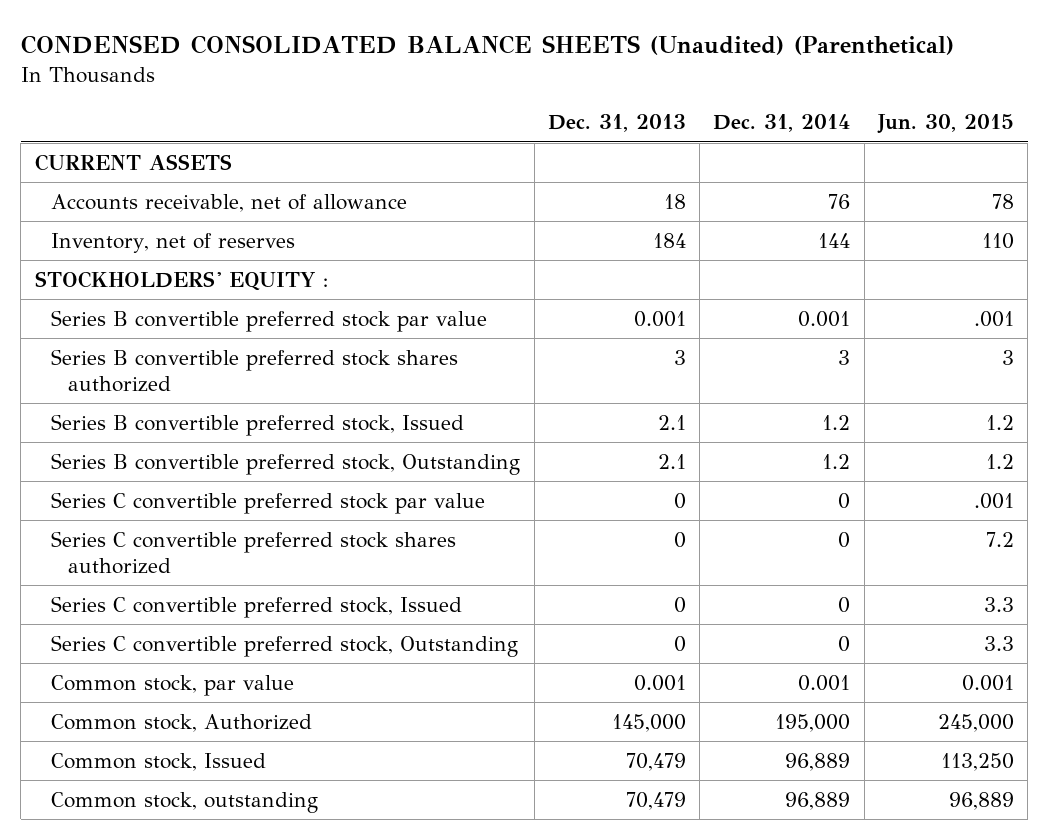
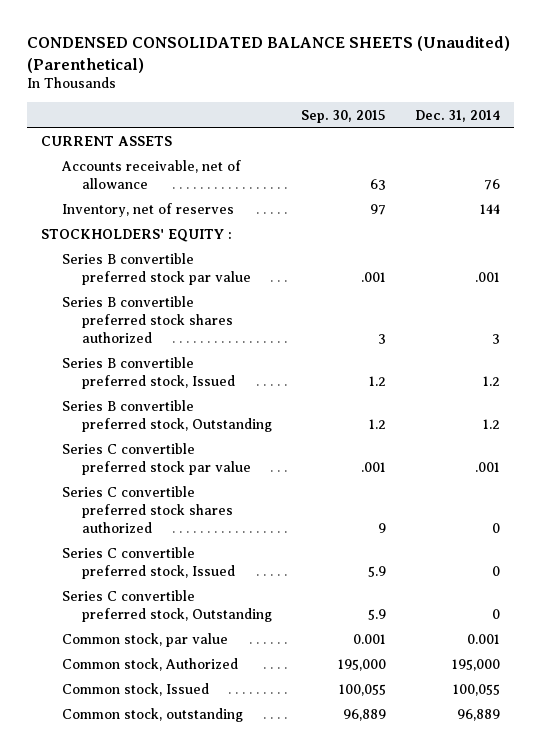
- | Dec. 31, 2013 | Dec. 31, 2014 | Jun. 30, 2015
+ | Sep. 30, 2015 | Dec. 31, 2014
- Series B convertible preferred stock par value | 0.001 | 0.001 | .001
+ Series B convertible preferred stock par value | .001 | .001
- Series C convertible preferred stock par value | 0 | 0 | .001
+ Series C convertible preferred stock par value | .001 | .001
- Common stock, Issued | 70,479 | 96,889 | 113,250
+ Common stock, Issued | 100,055 | 100,055

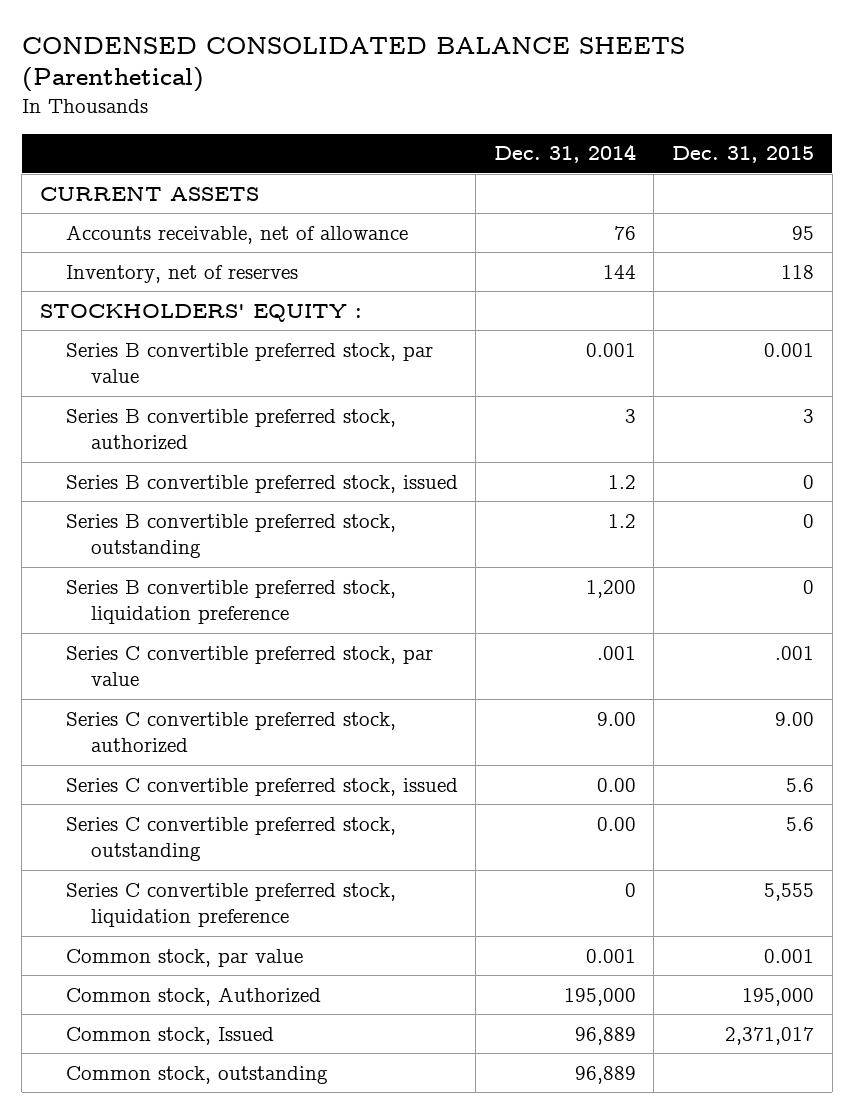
- CONDENSED CONSOLIDATED BALANCE SHEETS (Unaudited) (Parenthetical)
+ CONDENSED CONSOLIDATED BALANCE SHEETS (Parenthetical)
- | Sep. 30, 2015 | Dec. 31, 2014
+ | Dec. 31, 2014 | Dec. 31, 2015
- Series B convertible preferred stock par value | .001 | .001
- Series B convertible preferred stock shares authorized | 3 | 3
- Series B convertible preferred stock, Issued | 1.2 | 1.2
- Series B convertible preferred stock, Outstanding | 1.2 | 1.2
- Series C convertible preferred stock par value | .001 | .001
- Series C convertible preferred stock shares authorized | 9 | 0
- Series C convertible preferred stock, Issued | 5.9 | 0
- Series C convertible preferred stock, Outstanding | 5.9 | 0
+ Series B convertible preferred stock, par value | 0.001 | 0.001
+ Series B convertible preferred stock, authorized | 3 | 3
+ Series B convertible preferred stock, issued | 1.2 | 0
+ Series B convertible preferred stock, outstanding | 1.2 | 0
+ Series B convertible preferred stock, liquidation preference | 1,200 | 0
+ Series C convertible preferred stock, par value | .001 | .001
+ Series C convertible preferred stock, authorized | 9.00 | 9.00
+ Series C convertible preferred stock, issued | 0.00 | 5.6
+ Series C convertible preferred stock, outstanding | 0.00 | 5.6
+ Series C convertible preferred stock, liquidation preference | 0 | 5,555
- Common stock, Issued | 100,055 | 100,055
+ Common stock, Issued | 96,889 | 2,371,017

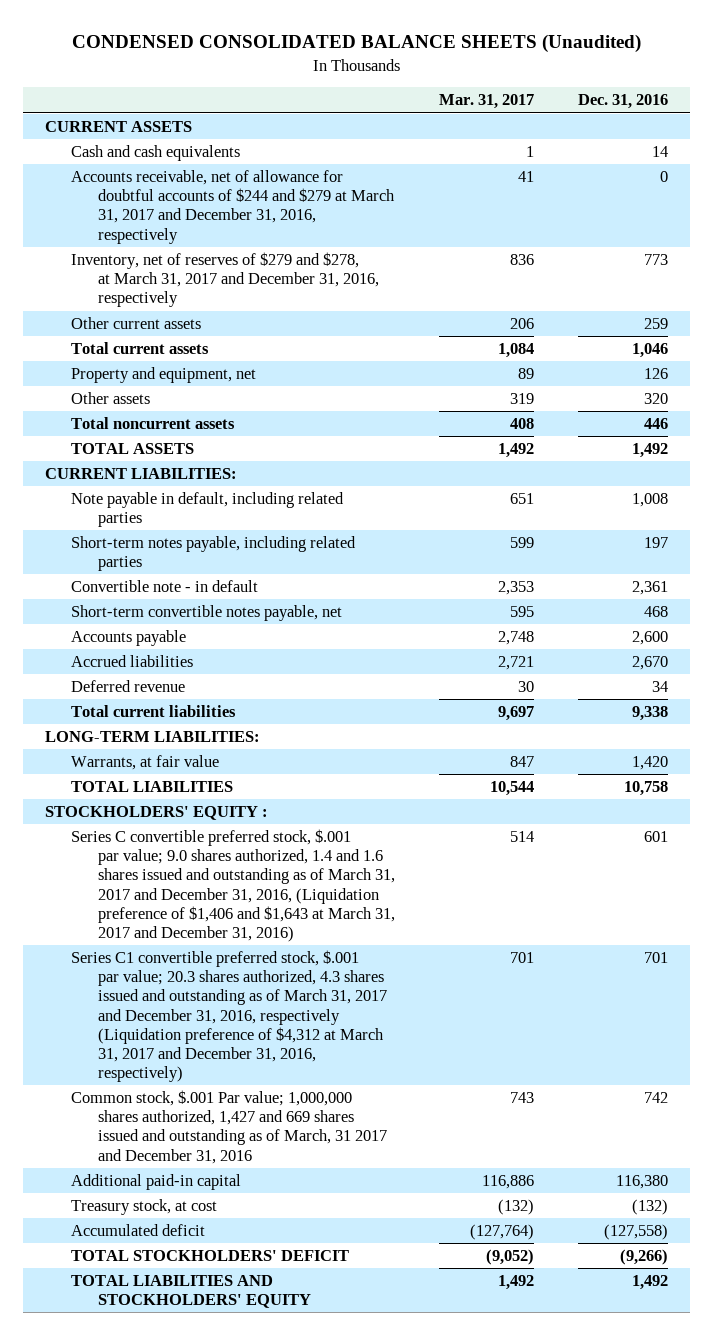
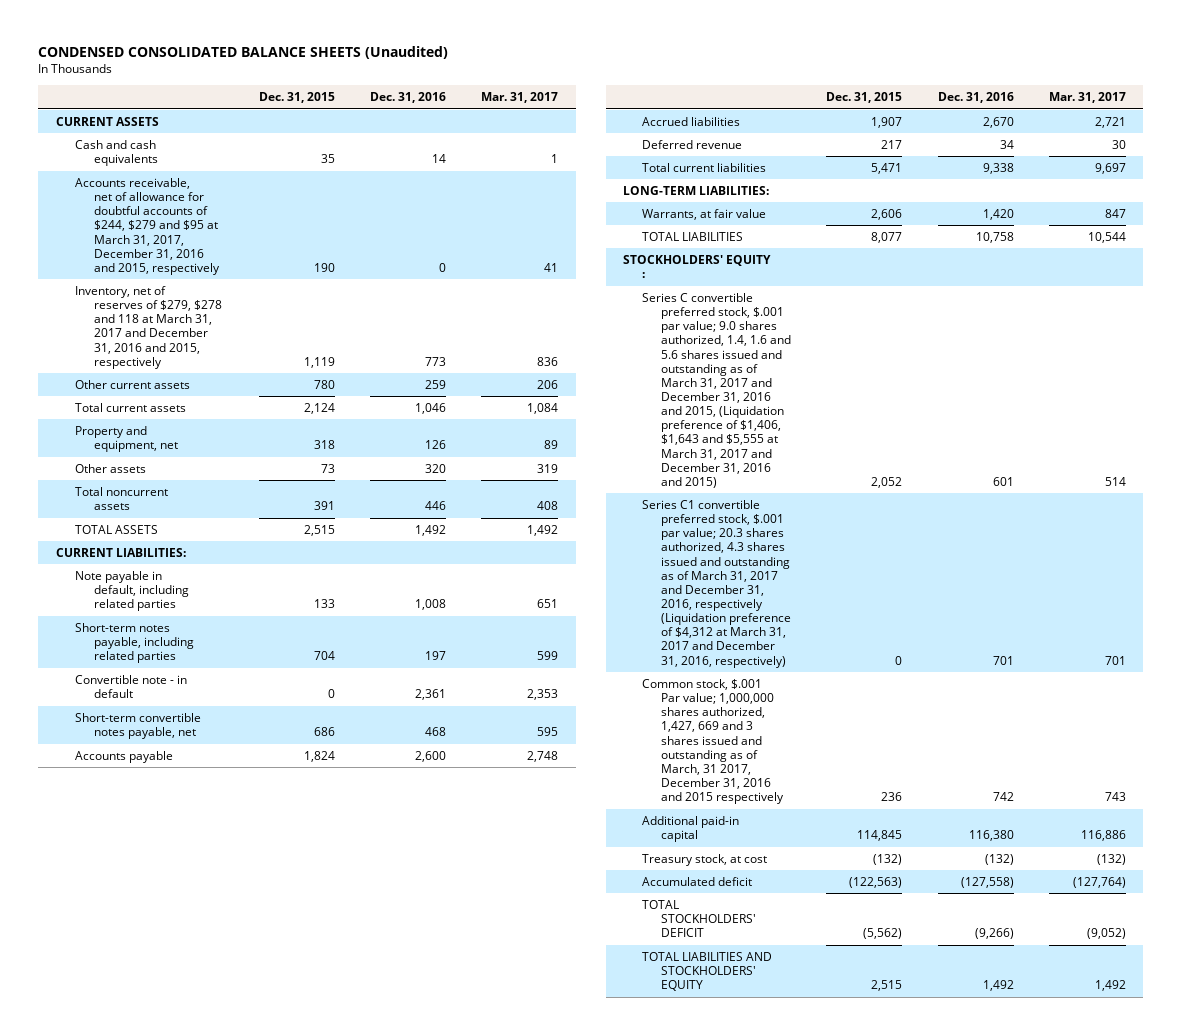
- | Mar. 31, 2017 | Dec. 31, 2016
+ | Dec. 31, 2015 | Dec. 31, 2016 | Mar. 31, 2017
- Accounts receivable, net of allowance for doubtful accounts of $244 and $279 at March 31, 2017 and December 31, 2016, respectively | 41 | 0
- Inventory, net of reserves of $279 and $278, at March 31, 2017 and December 31, 2016, respectively | 836 | 773
+ Accounts receivable, net of allowance for doubtful accounts of $244, $279 and $95 at March 31, 2017, December 31, 2016 and 2015, respectively | 190 | 0 | 41
+ Inventory, net of reserves of $279, $278 and 118 at March 31, 2017 and December 31, 2016 and 2015, respectively | 1,119 | 773 | 836
- Series C convertible preferred stock, $.001 par value; 9.0 shares authorized, 1.4 and 1.6 shares issued and outstanding as of March 31, 2017 and December 31, 2016, (Liquidation preference of $1,406 and $1,643 at March 31, 2017 and December 31, 2016) | 514 | 601
+ Series C convertible preferred stock, $.001 par value; 9.0 shares authorized, 1.4, 1.6 and 5.6 shares issued and outstanding as of March 31, 2017 and December 31, 2016 and 2015, (Liquidation preference of $1,406, $1,643 and $5,555 at March 31, 2017 and December 31, 2016 and 2015) | 2,052 | 601 | 514
- Common stock, $.001 Par value; 1,000,000 shares authorized, 1,427 and 669 shares issued and outstanding as of March, 31 2017 and December 31, 2016 | 743 | 742
+ Common stock, $.001 Par value; 1,000,000 shares authorized, 1,427, 669 and 3 shares issued and outstanding as of March, 31 2017, December 31, 2016 and 2015 respectively | 236 | 742 | 743

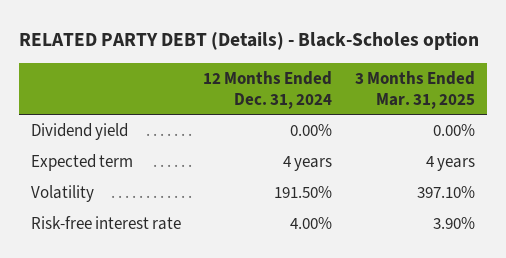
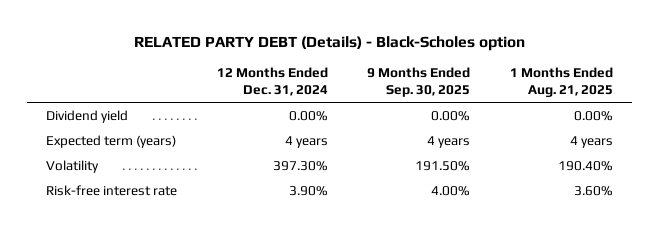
- | 12 Months Ended Dec. 31, 2024 | 3 Months Ended Mar. 31, 2025
+ | 12 Months Ended Dec. 31, 2024 | 9 Months Ended Sep. 30, 2025 | 1 Months Ended Aug. 21, 2025
- Expected term | 4 years | 4 years
- Volatility | 191.50% | 397.10%
- Risk-free interest rate | 4.00% | 3.90%
+ Expected term (years) | 4 years | 4 years | 4 years
+ Volatility | 397.30% | 191.50% | 190.40%
+ Risk-free interest rate | 3.90% | 4.00% | 3.60%

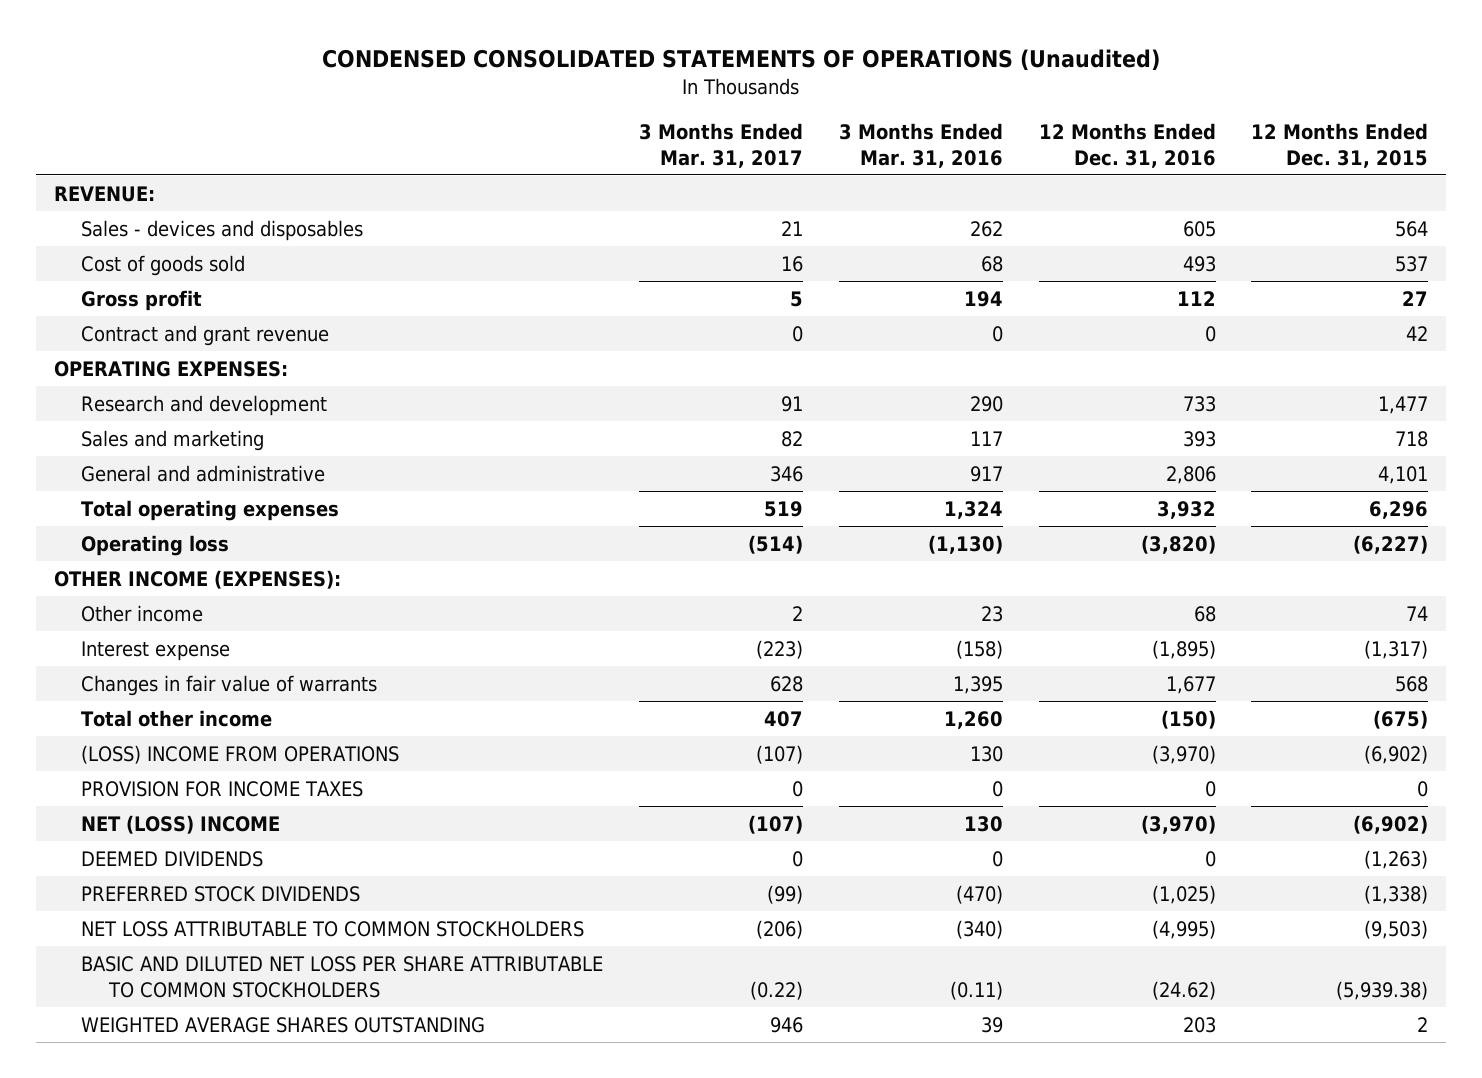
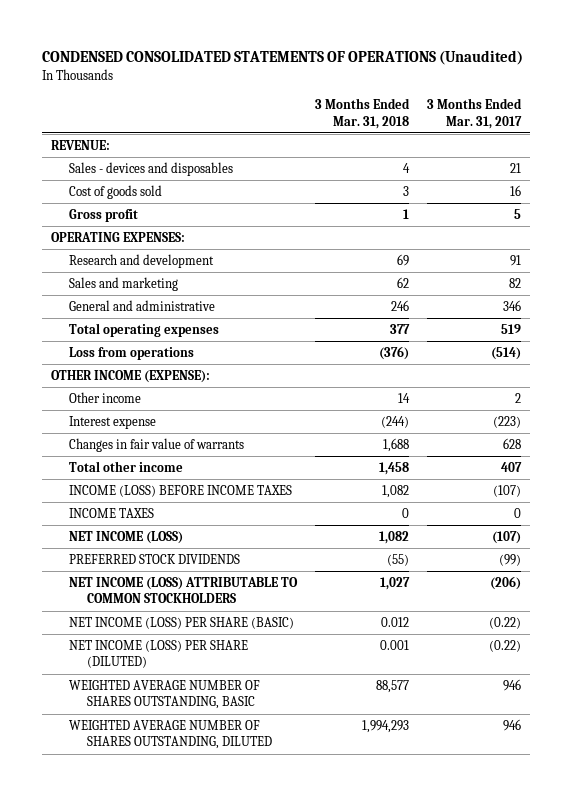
- | 3 Months Ended Mar. 31, 2017 | 3 Months Ended Mar. 31, 2016 | 12 Months Ended Dec. 31, 2016 | 12 Months Ended Dec. 31, 2015
+ | 3 Months Ended Mar. 31, 2018 | 3 Months Ended Mar. 31, 2017
- Contract and grant revenue | 0 | 0 | 0 | 42
- Operating loss | (514) | (1,130) | (3,820) | (6,227)
- OTHER INCOME (EXPENSES):
+ Loss from operations | (376) | (514)
+ OTHER INCOME (EXPENSE):
- (LOSS) INCOME FROM OPERATIONS | (107) | 130 | (3,970) | (6,902)
- PROVISION FOR INCOME TAXES | 0 | 0 | 0 | 0
- NET (LOSS) INCOME | (107) | 130 | (3,970) | (6,902)
- DEEMED DIVIDENDS | 0 | 0 | 0 | (1,263)
+ INCOME (LOSS) BEFORE INCOME TAXES | 1,082 | (107)
+ INCOME TAXES | 0 | 0
+ NET INCOME (LOSS) | 1,082 | (107)
- NET LOSS ATTRIBUTABLE TO COMMON STOCKHOLDERS | (206) | (340) | (4,995) | (9,503)
- BASIC AND DILUTED NET LOSS PER SHARE ATTRIBUTABLE TO COMMON STOCKHOLDERS | (0.22) | (0.11) | (24.62) | (5,939.38)
- WEIGHTED AVERAGE SHARES OUTSTANDING | 946 | 39 | 203 | 2
+ NET INCOME (LOSS) ATTRIBUTABLE TO COMMON STOCKHOLDERS | 1,027 | (206)
+ NET INCOME (LOSS) PER SHARE (BASIC) | 0.012 | (0.22)
+ NET INCOME (LOSS) PER SHARE (DILUTED) | 0.001 | (0.22)
+ WEIGHTED AVERAGE NUMBER OF SHARES OUTSTANDING, BASIC | 88,577 | 946
+ WEIGHTED AVERAGE NUMBER OF SHARES OUTSTANDING, DILUTED | 1,994,293 | 946

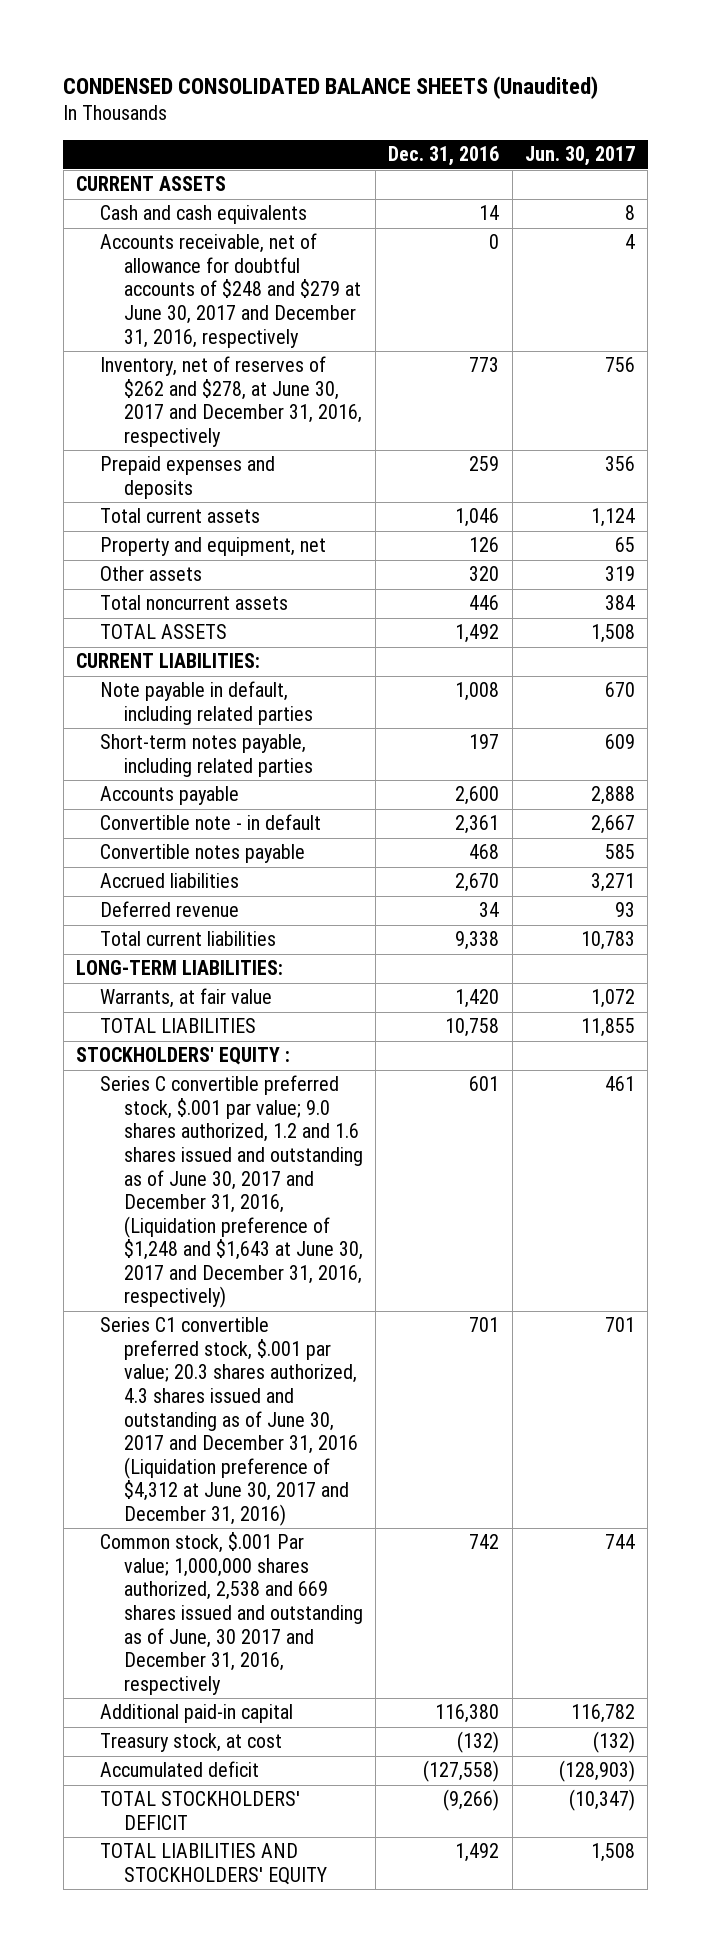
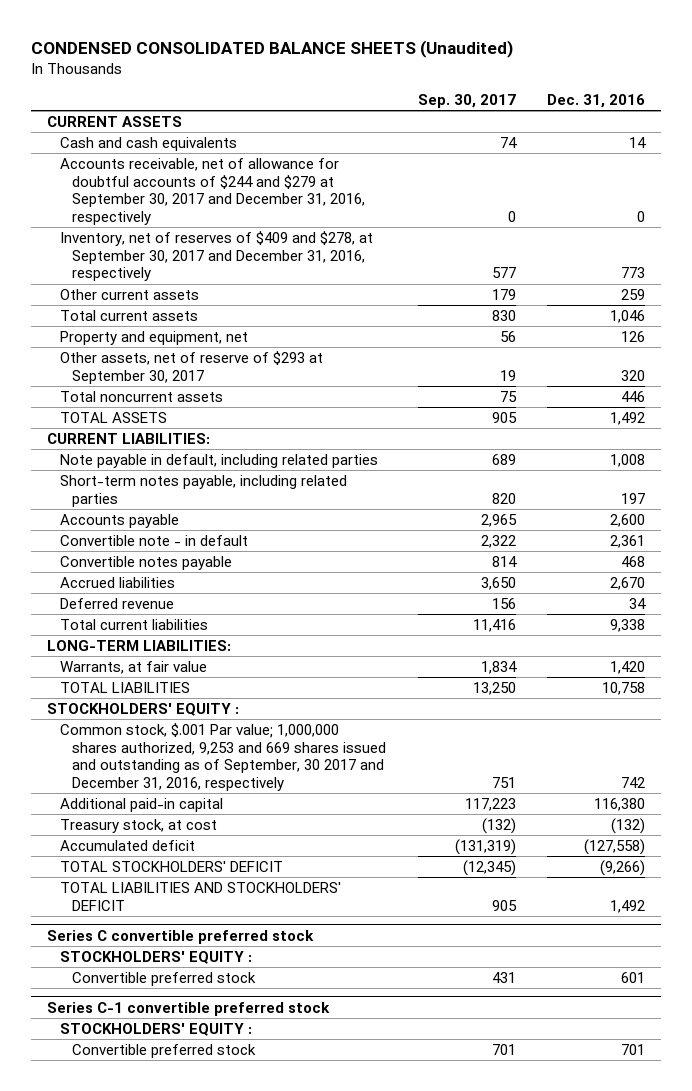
- | Dec. 31, 2016 | Jun. 30, 2017
+ | Sep. 30, 2017 | Dec. 31, 2016
- Accounts receivable, net of allowance for doubtful accounts of $248 and $279 at June 30, 2017 and December 31, 2016, respectively | 0 | 4
- Inventory, net of reserves of $262 and $278, at June 30, 2017 and December 31, 2016, respectively | 773 | 756
- Prepaid expenses and deposits | 259 | 356
+ Accounts receivable, net of allowance for doubtful accounts of $244 and $279 at September 30, 2017 and December 31, 2016, respectively | 0 | 0
+ Inventory, net of reserves of $409 and $278, at September 30, 2017 and December 31, 2016, respectively | 577 | 773
+ Other current assets | 179 | 259
- Other assets | 320 | 319
+ Other assets, net of reserve of $293 at September 30, 2017 | 19 | 320
- Series C convertible preferred stock, $.001 par value; 9.0 shares authorized, 1.2 and 1.6 shares issued and outstanding as of June 30, 2017 and December 31, 2016, (Liquidation preference of $1,248 and $1,643 at June 30, 2017 and December 31, 2016, respectively) | 601 | 461
- Series C1 convertible preferred stock, $.001 par value; 20.3 shares authorized, 4.3 shares issued and outstanding as of June 30, 2017 and December 31, 2016 (Liquidation preference of $4,312 at June 30, 2017 and December 31, 2016) | 701 | 701
- Common stock, $.001 Par value; 1,000,000 shares authorized, 2,538 and 669 shares issued and outstanding as of June, 30 2017 and December 31, 2016, respectively | 742 | 744
+ Common stock, $.001 Par value; 1,000,000 shares authorized, 9,253 and 669 shares issued and outstanding as of September, 30 2017 and December 31, 2016, respectively | 751 | 742
- TOTAL LIABILITIES AND STOCKHOLDERS' EQUITY | 1,492 | 1,508
+ TOTAL LIABILITIES AND STOCKHOLDERS' DEFICIT | 905 | 1,492
+ Series C convertible preferred stock
+ STOCKHOLDERS' EQUITY :
+ Convertible preferred stock | 431 | 601
+ Series C-1 convertible preferred stock
+ STOCKHOLDERS' EQUITY :
+ Convertible preferred stock | 701 | 701

